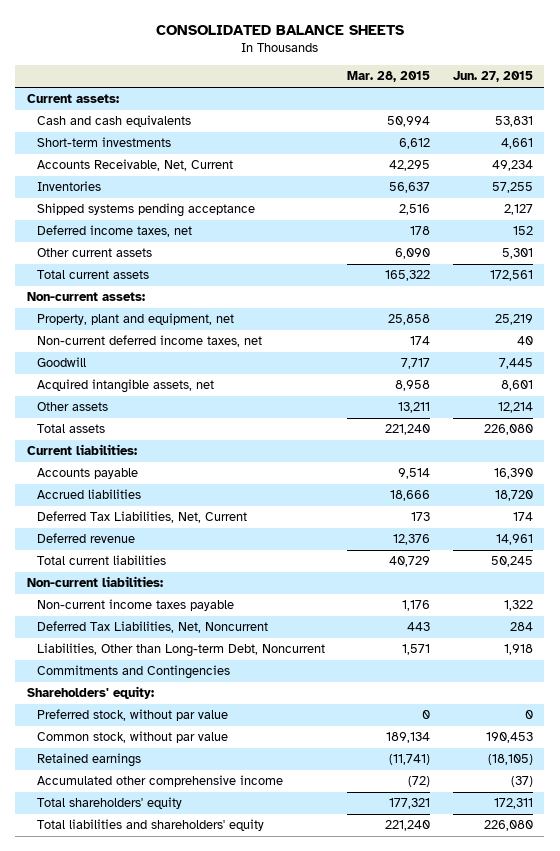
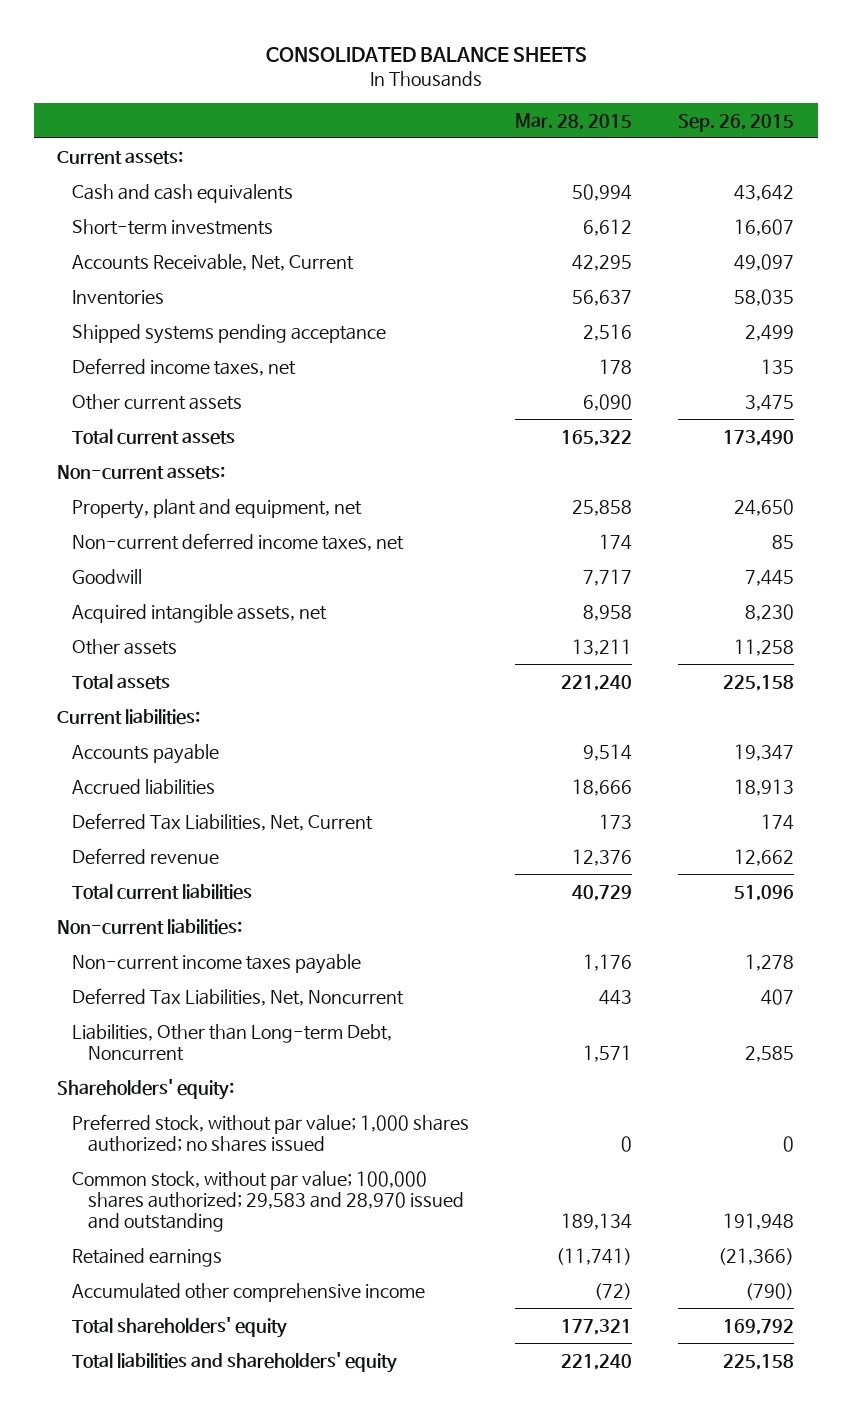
- | Mar. 28, 2015 | Jun. 27, 2015
+ | Mar. 28, 2015 | Sep. 26, 2015
- Commitments and Contingencies
- Preferred stock, without par value | 0 | 0
- Common stock, without par value | 189,134 | 190,453
+ Preferred stock, without par value; 1,000 shares authorized; no shares issued | 0 | 0
+ Common stock, without par value; 100,000 shares authorized; 29,583 and 28,970 issued and outstanding | 189,134 | 191,948

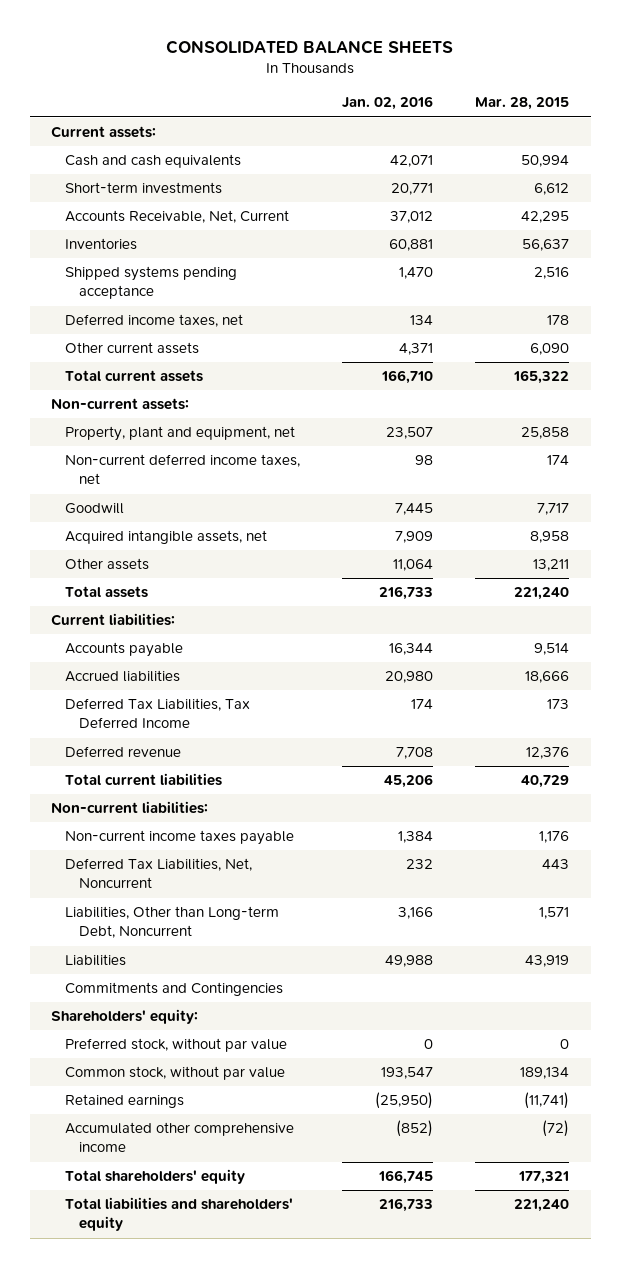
- | Mar. 28, 2015 | Sep. 26, 2015
+ | Jan. 02, 2016 | Mar. 28, 2015
- Deferred Tax Liabilities, Net, Current | 173 | 174
+ Deferred Tax Liabilities, Tax Deferred Income | 174 | 173
+ Liabilities | 49,988 | 43,919
+ Commitments and Contingencies
- Preferred stock, without par value; 1,000 shares authorized; no shares issued | 0 | 0
- Common stock, without par value; 100,000 shares authorized; 29,583 and 28,970 issued and outstanding | 189,134 | 191,948
+ Preferred stock, without par value | 0 | 0
+ Common stock, without par value | 193,547 | 189,134

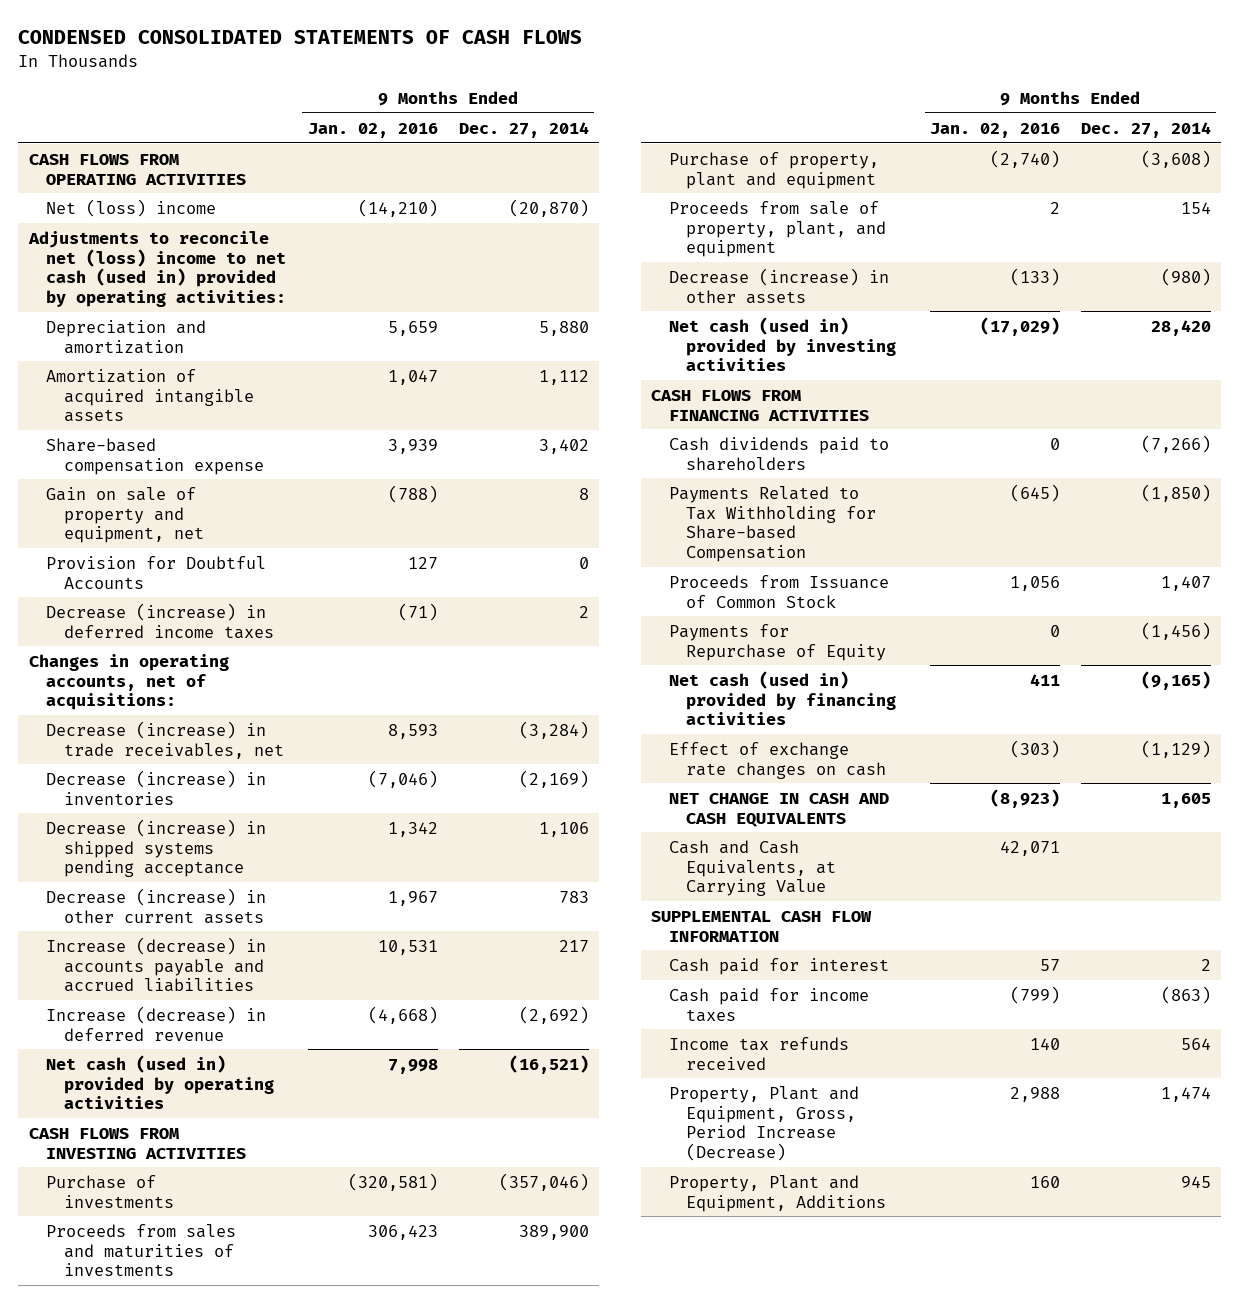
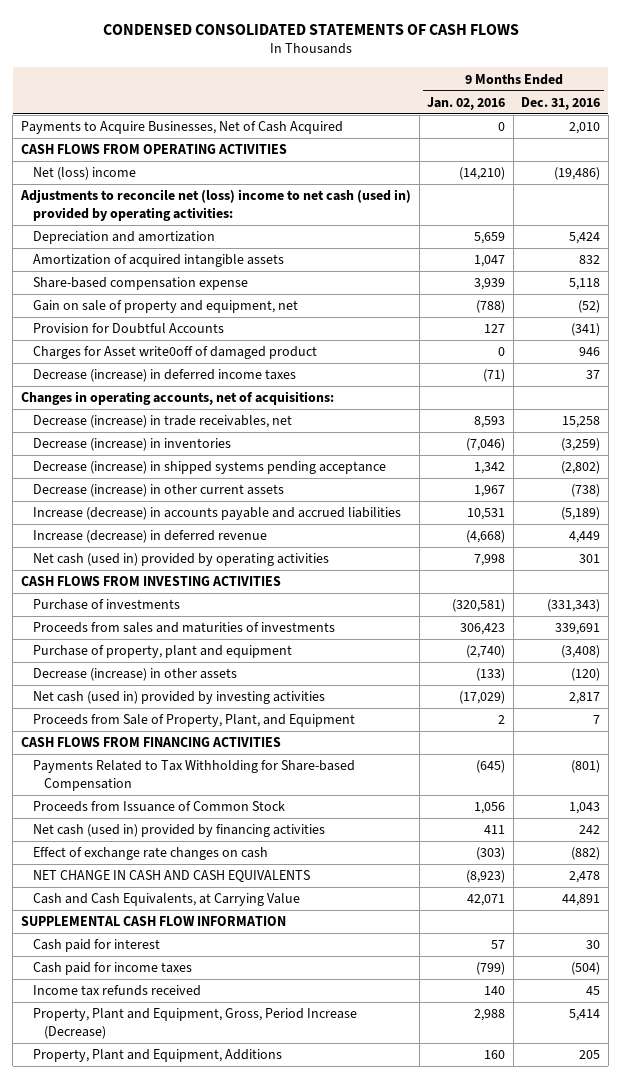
- | 9 Months Ended Jan. 02, 2016 | 9 Months Ended Dec. 27, 2014
+ | 9 Months Ended Jan. 02, 2016 | 9 Months Ended Dec. 31, 2016
+ Payments to Acquire Businesses, Net of Cash Acquired | 0 | 2,010
+ Charges for Asset write0off of damaged product | 0 | 946
- Proceeds from sale of property, plant, and equipment | 2 | 154
+ Proceeds from Sale of Property, Plant, and Equipment | 2 | 7
- Cash dividends paid to shareholders | 0 | (7,266)
- Payments for Repurchase of Equity | 0 | (1,456)

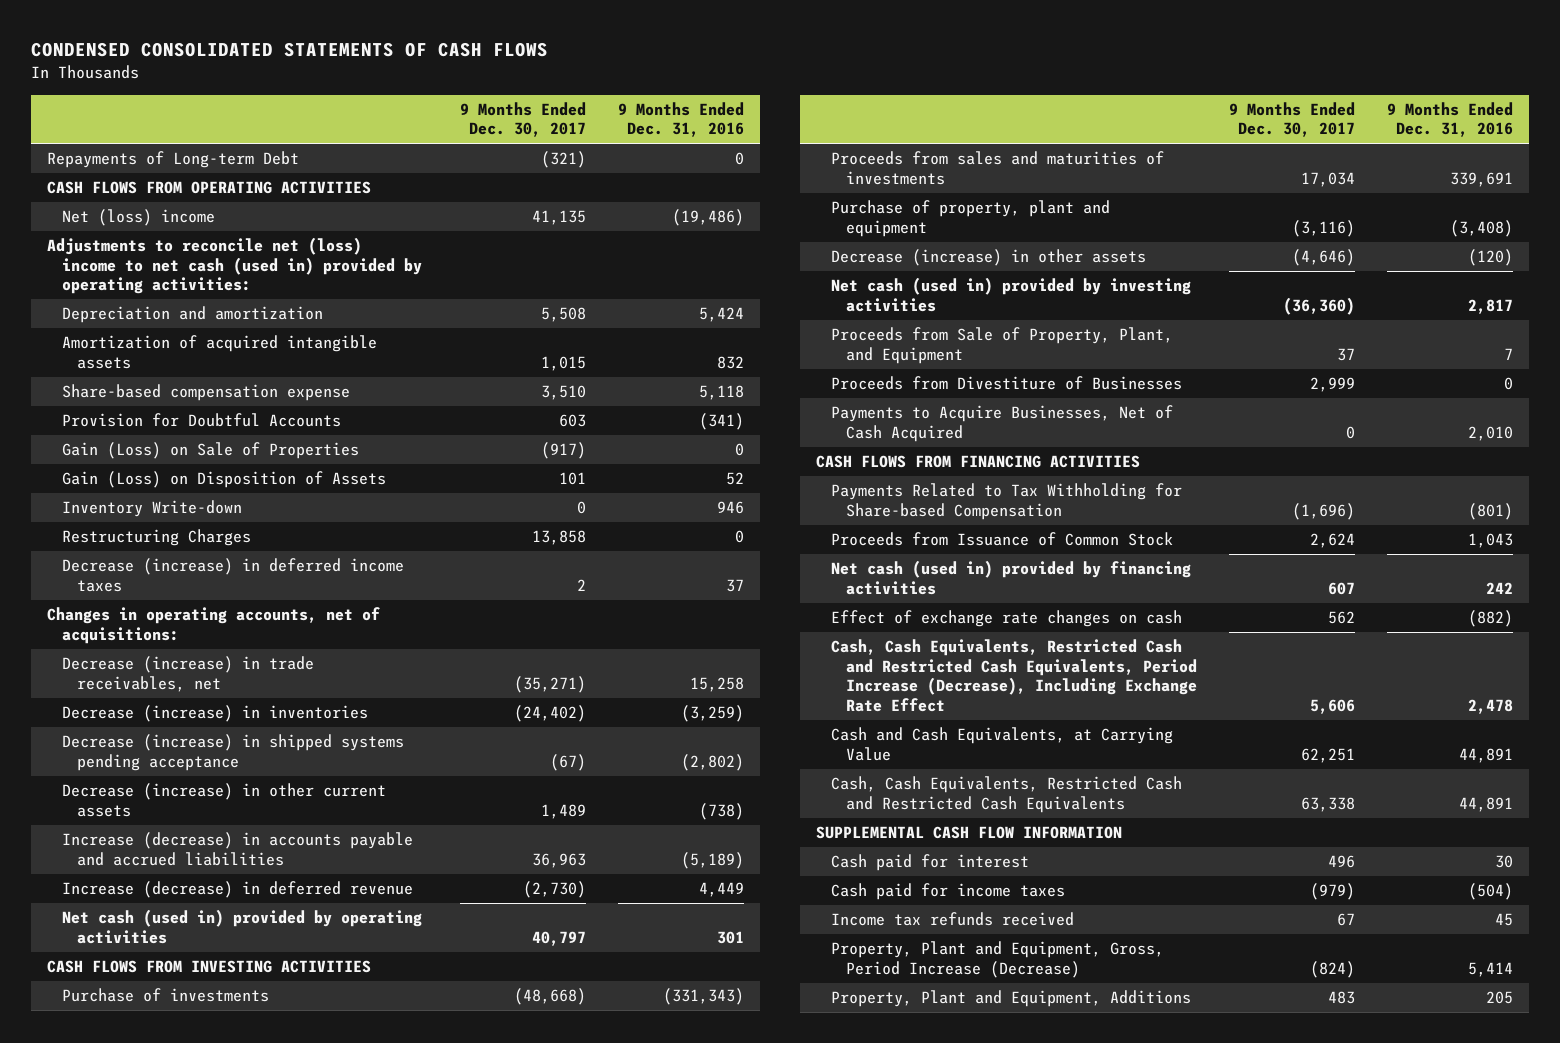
- | 9 Months Ended Jan. 02, 2016 | 9 Months Ended Dec. 31, 2016
+ | 9 Months Ended Dec. 30, 2017 | 9 Months Ended Dec. 31, 2016
+ Repayments of Long-term Debt | (321) | 0
- Gain on sale of property and equipment, net | (788) | (52)
- Charges for Asset write0off of damaged product | 0 | 946
+ Gain (Loss) on Sale of Properties | (917) | 0
+ Gain (Loss) on Disposition of Assets | 101 | 52
+ Inventory Write-down | 0 | 946
+ Restructuring Charges | 13,858 | 0
+ Proceeds from Divestiture of Businesses | 2,999 | 0
moved down: Payments to Acquire Businesses, Net of Cash Acquired | 0 | 2,010
- NET CHANGE IN CASH AND CASH EQUIVALENTS | (8,923) | 2,478
+ Cash, Cash Equivalents, Restricted Cash and Restricted Cash Equivalents, Period Increase (Decrease), Including Exchange Rate Effect | 5,606 | 2,478
+ Cash, Cash Equivalents, Restricted Cash and Restricted Cash Equivalents | 63,338 | 44,891

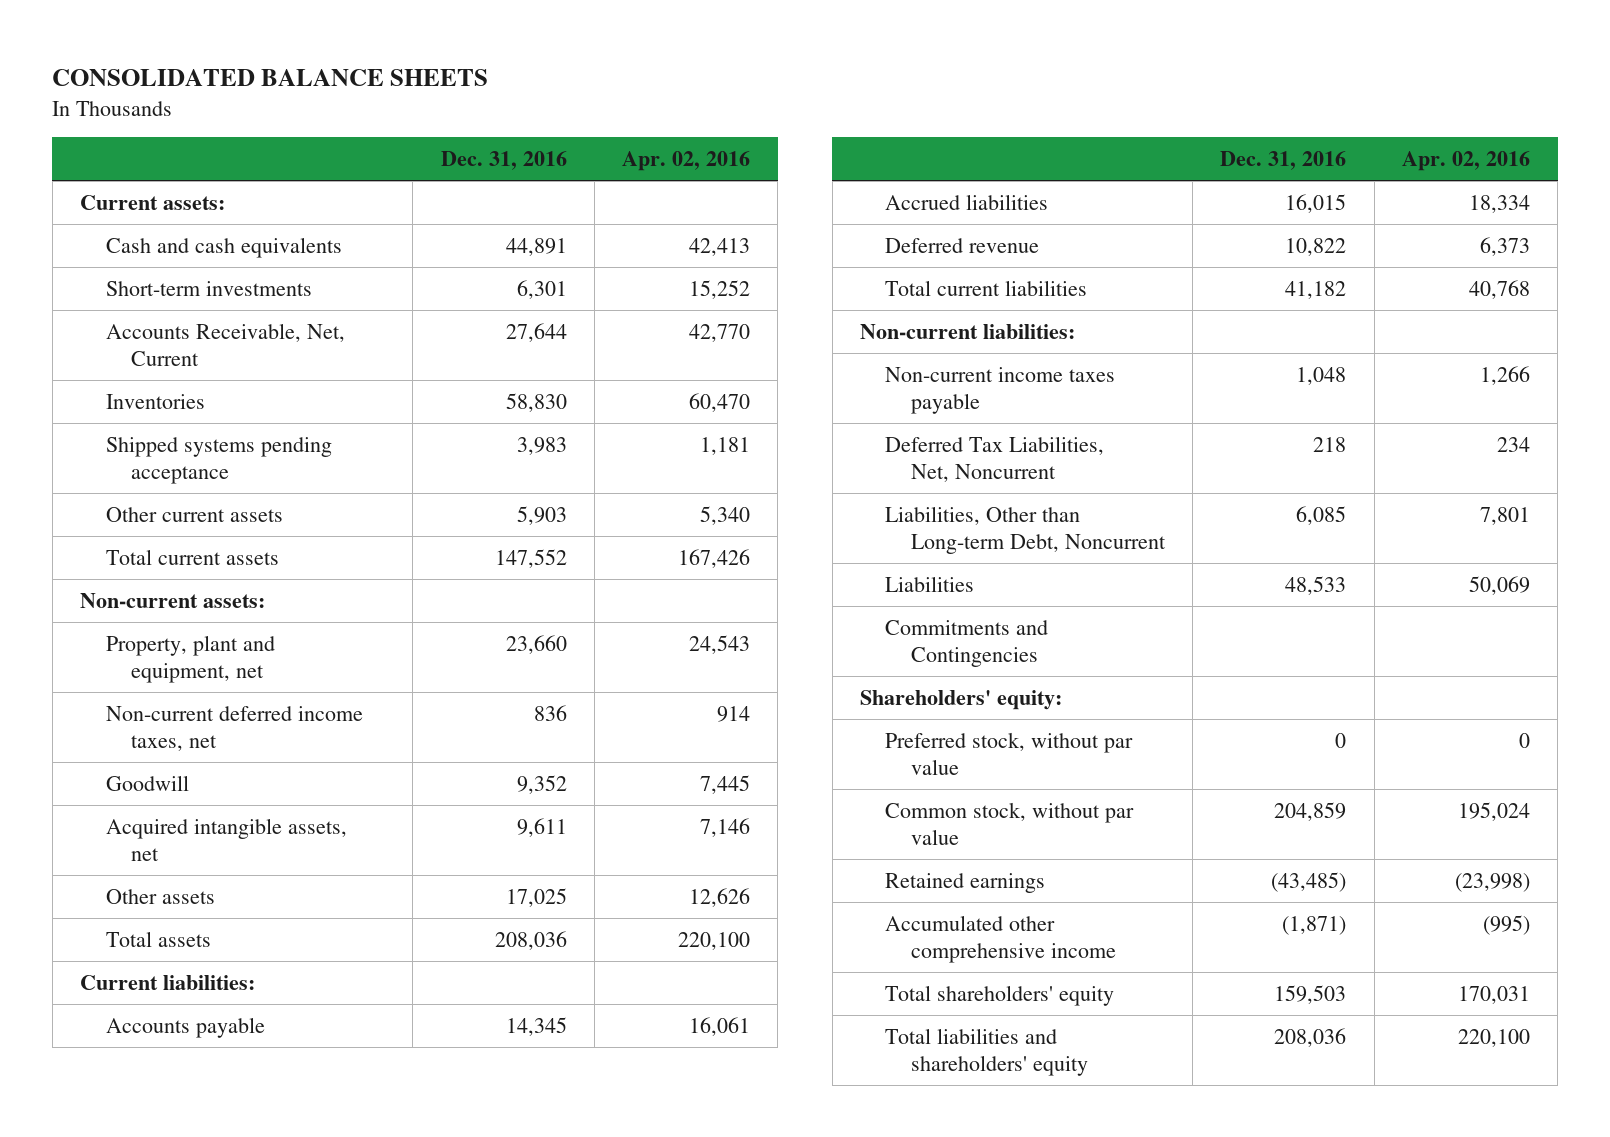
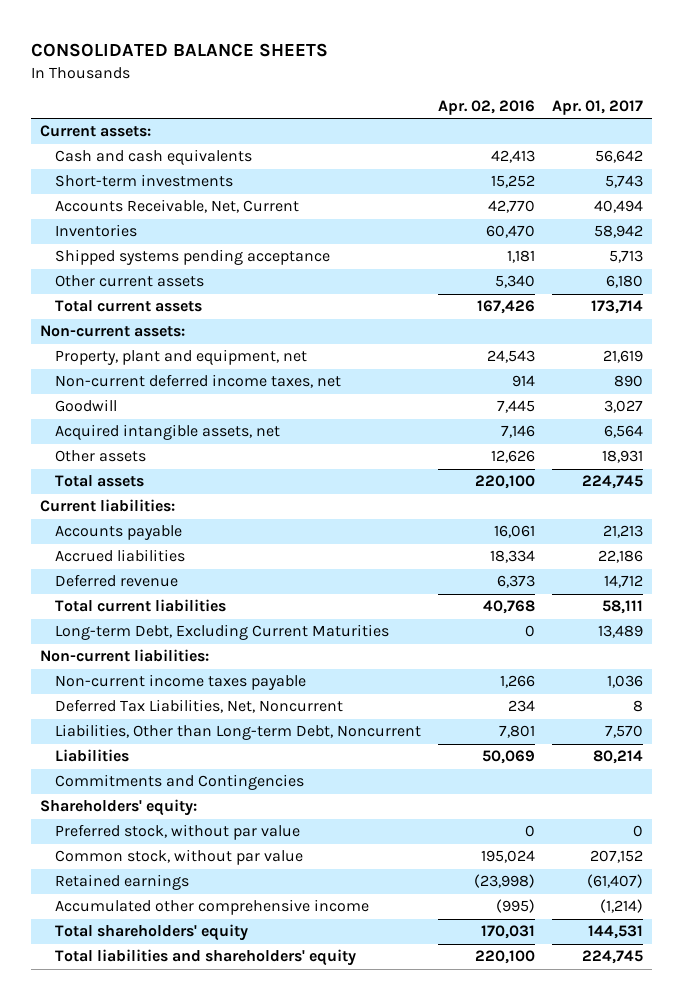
- | Dec. 31, 2016 | Apr. 02, 2016
+ | Apr. 02, 2016 | Apr. 01, 2017
+ Long-term Debt, Excluding Current Maturities | 0 | 13,489

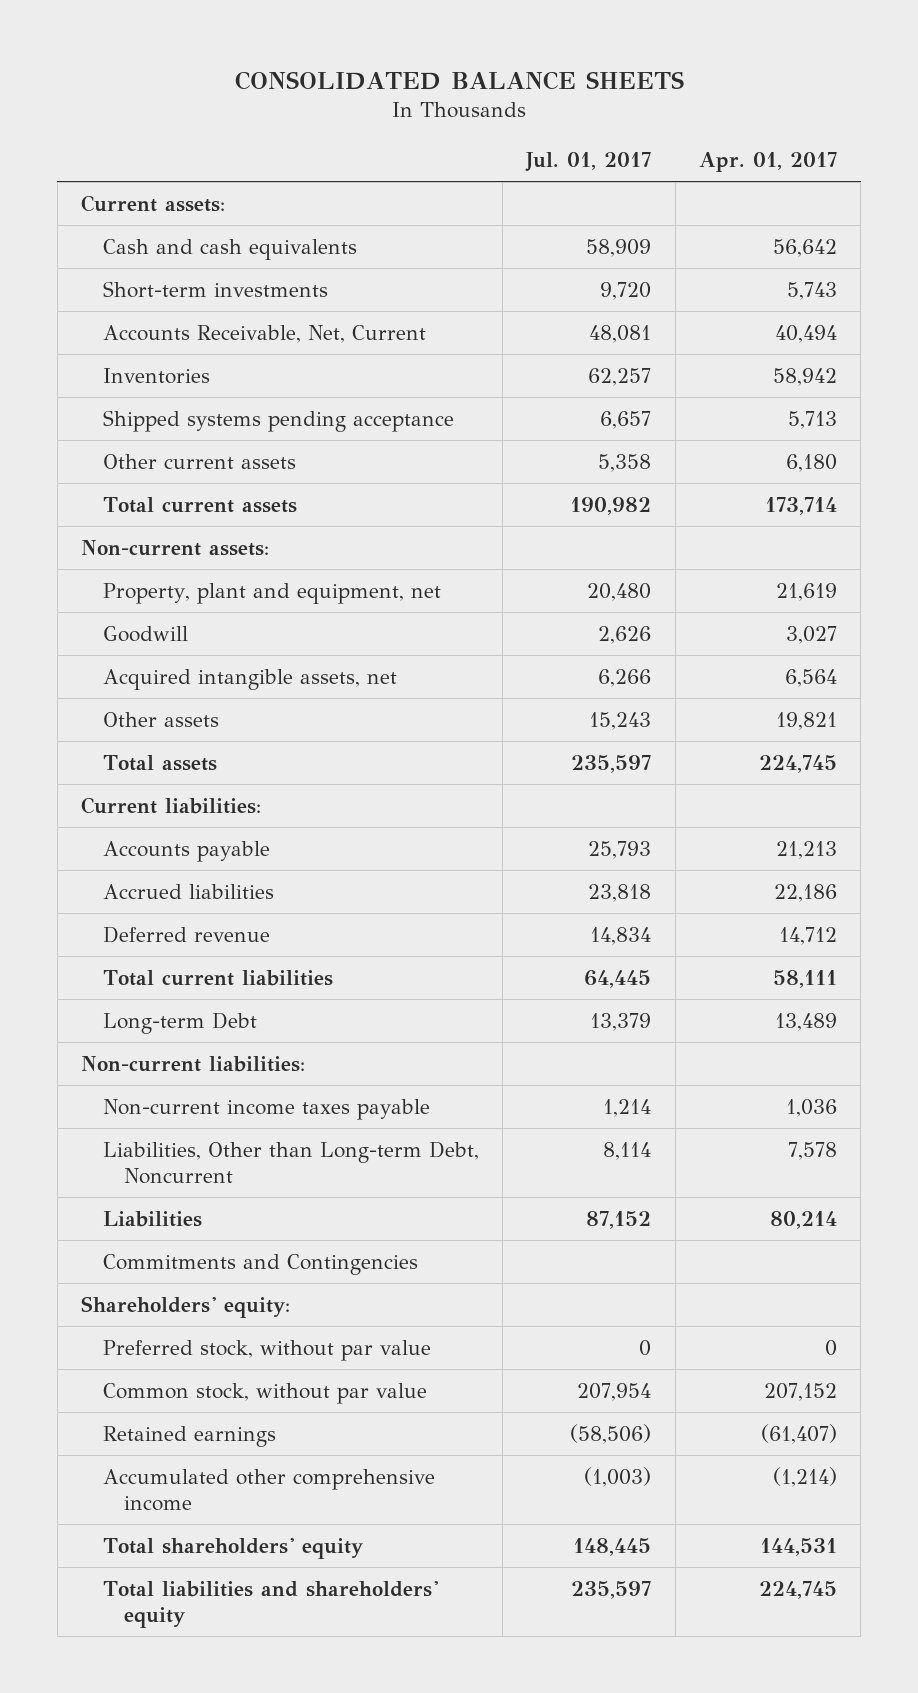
- | Apr. 02, 2016 | Apr. 01, 2017
+ | Jul. 01, 2017 | Apr. 01, 2017
- Non-current deferred income taxes, net | 914 | 890
- Other assets | 12,626 | 18,931
+ Other assets | 15,243 | 19,821
- Long-term Debt, Excluding Current Maturities | 0 | 13,489
+ Long-term Debt | 13,379 | 13,489
- Deferred Tax Liabilities, Net, Noncurrent | 234 | 8
- Liabilities, Other than Long-term Debt, Noncurrent | 7,801 | 7,570
+ Liabilities, Other than Long-term Debt, Noncurrent | 8,114 | 7,578

